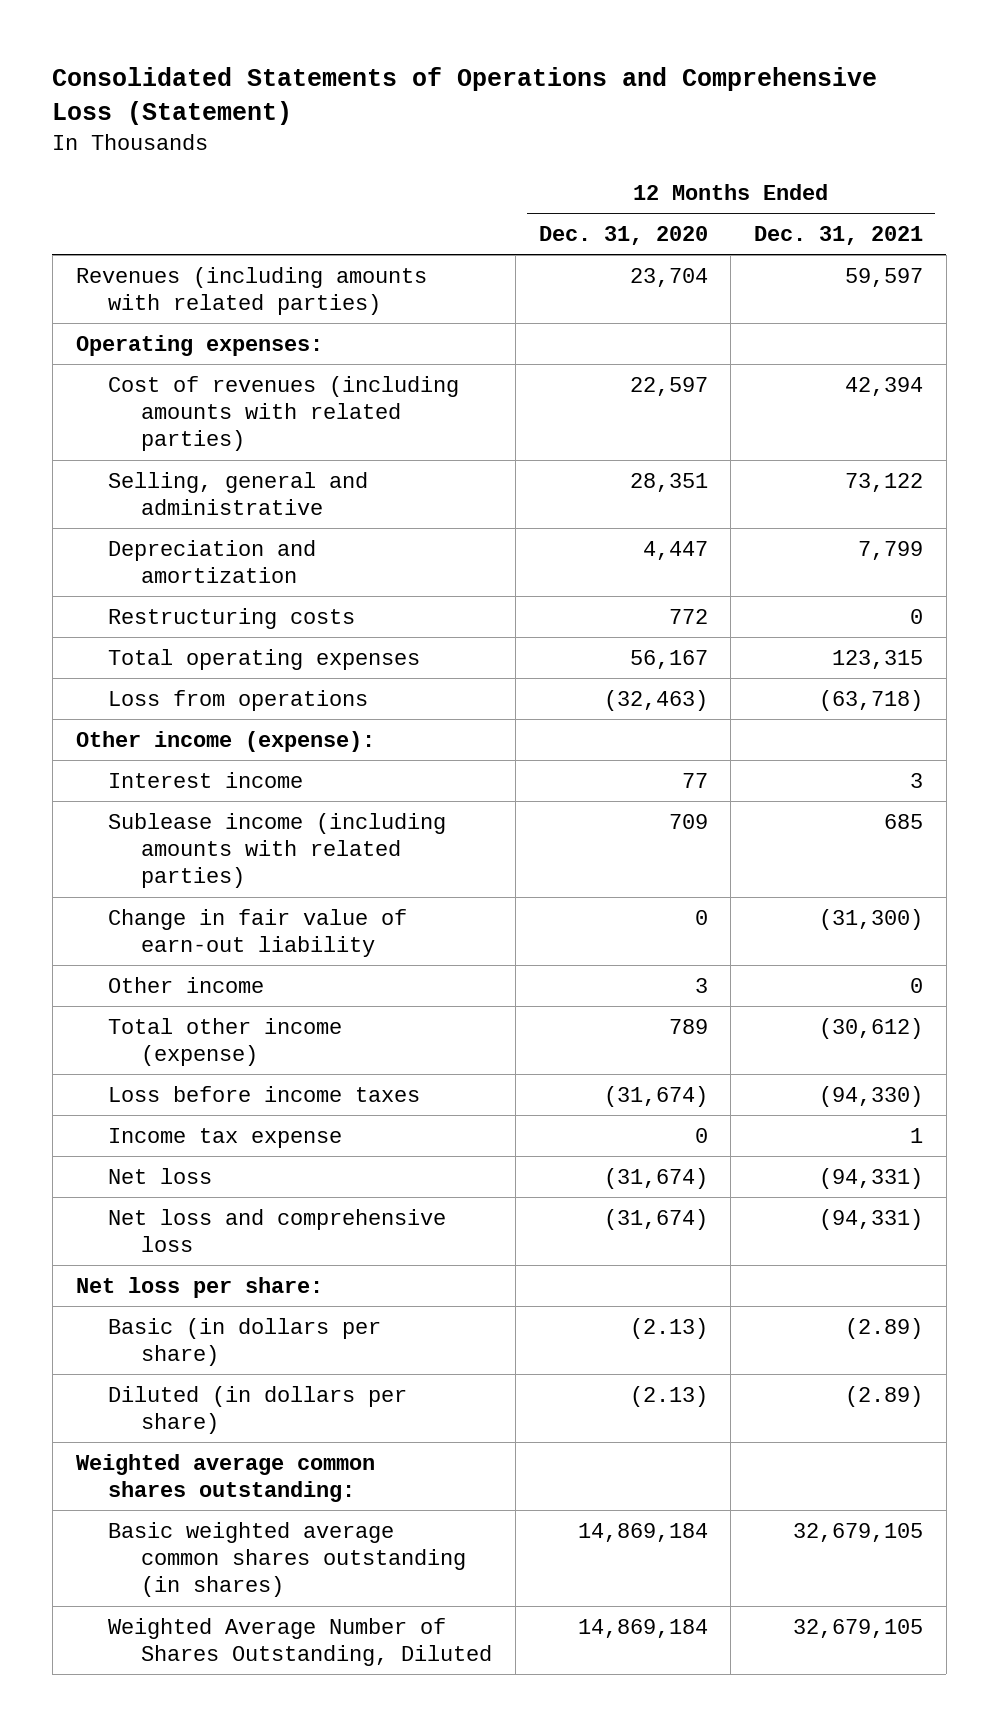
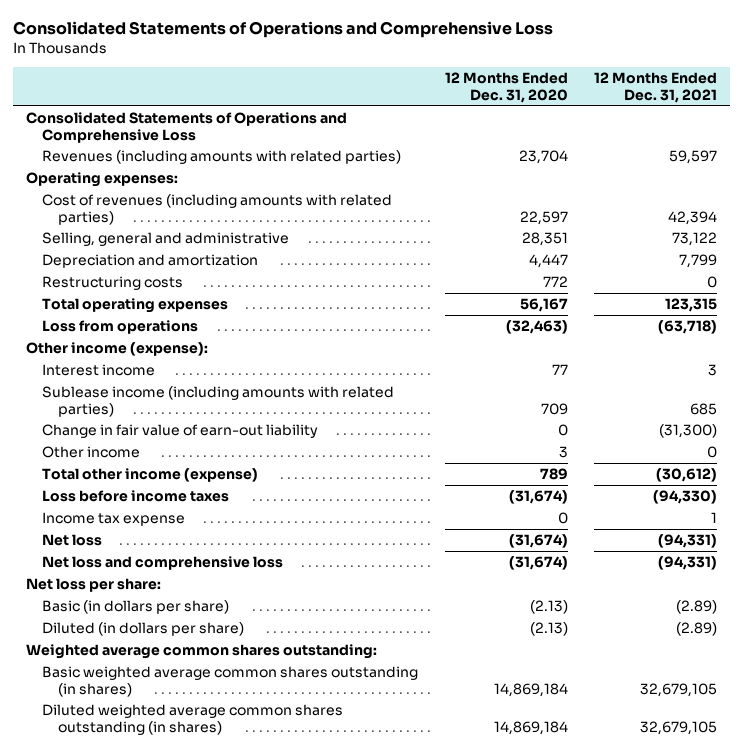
- Consolidated Statements of Operations and Comprehensive Loss (Statement)
+ Consolidated Statements of Operations and Comprehensive Loss
+ Consolidated Statements of Operations and Comprehensive Loss
- Weighted Average Number of Shares Outstanding, Diluted | 14,869,184 | 32,679,105
+ Diluted weighted average common shares outstanding (in shares) | 14,869,184 | 32,679,105

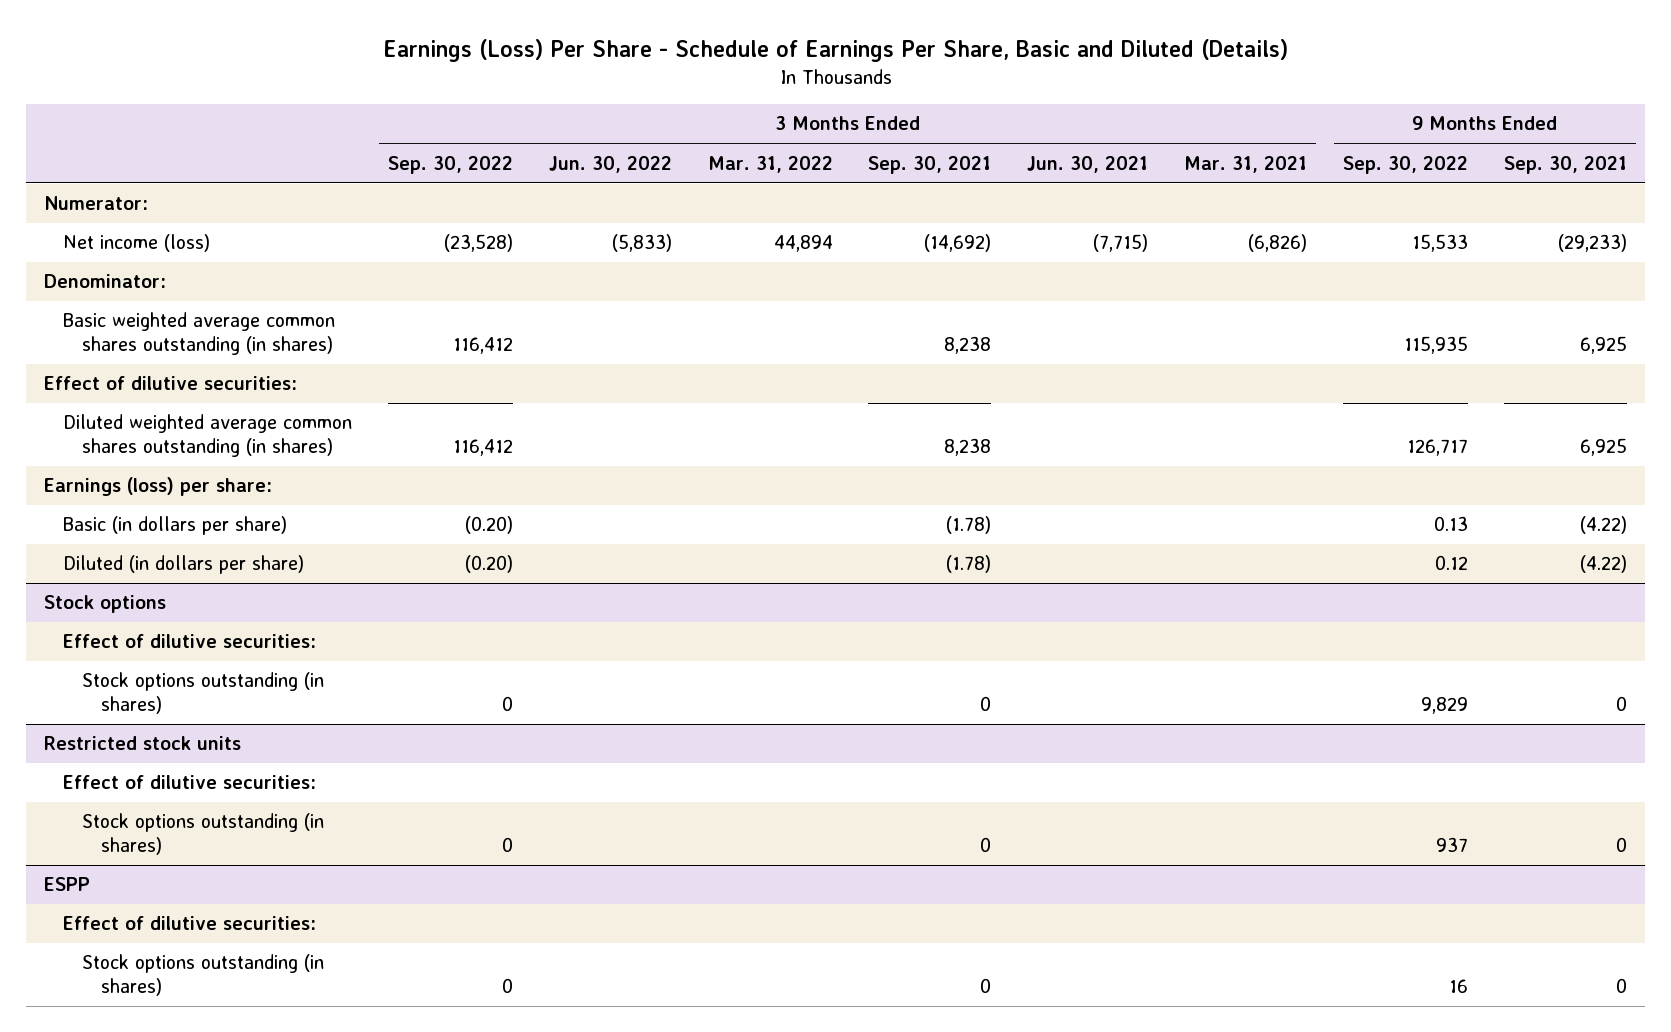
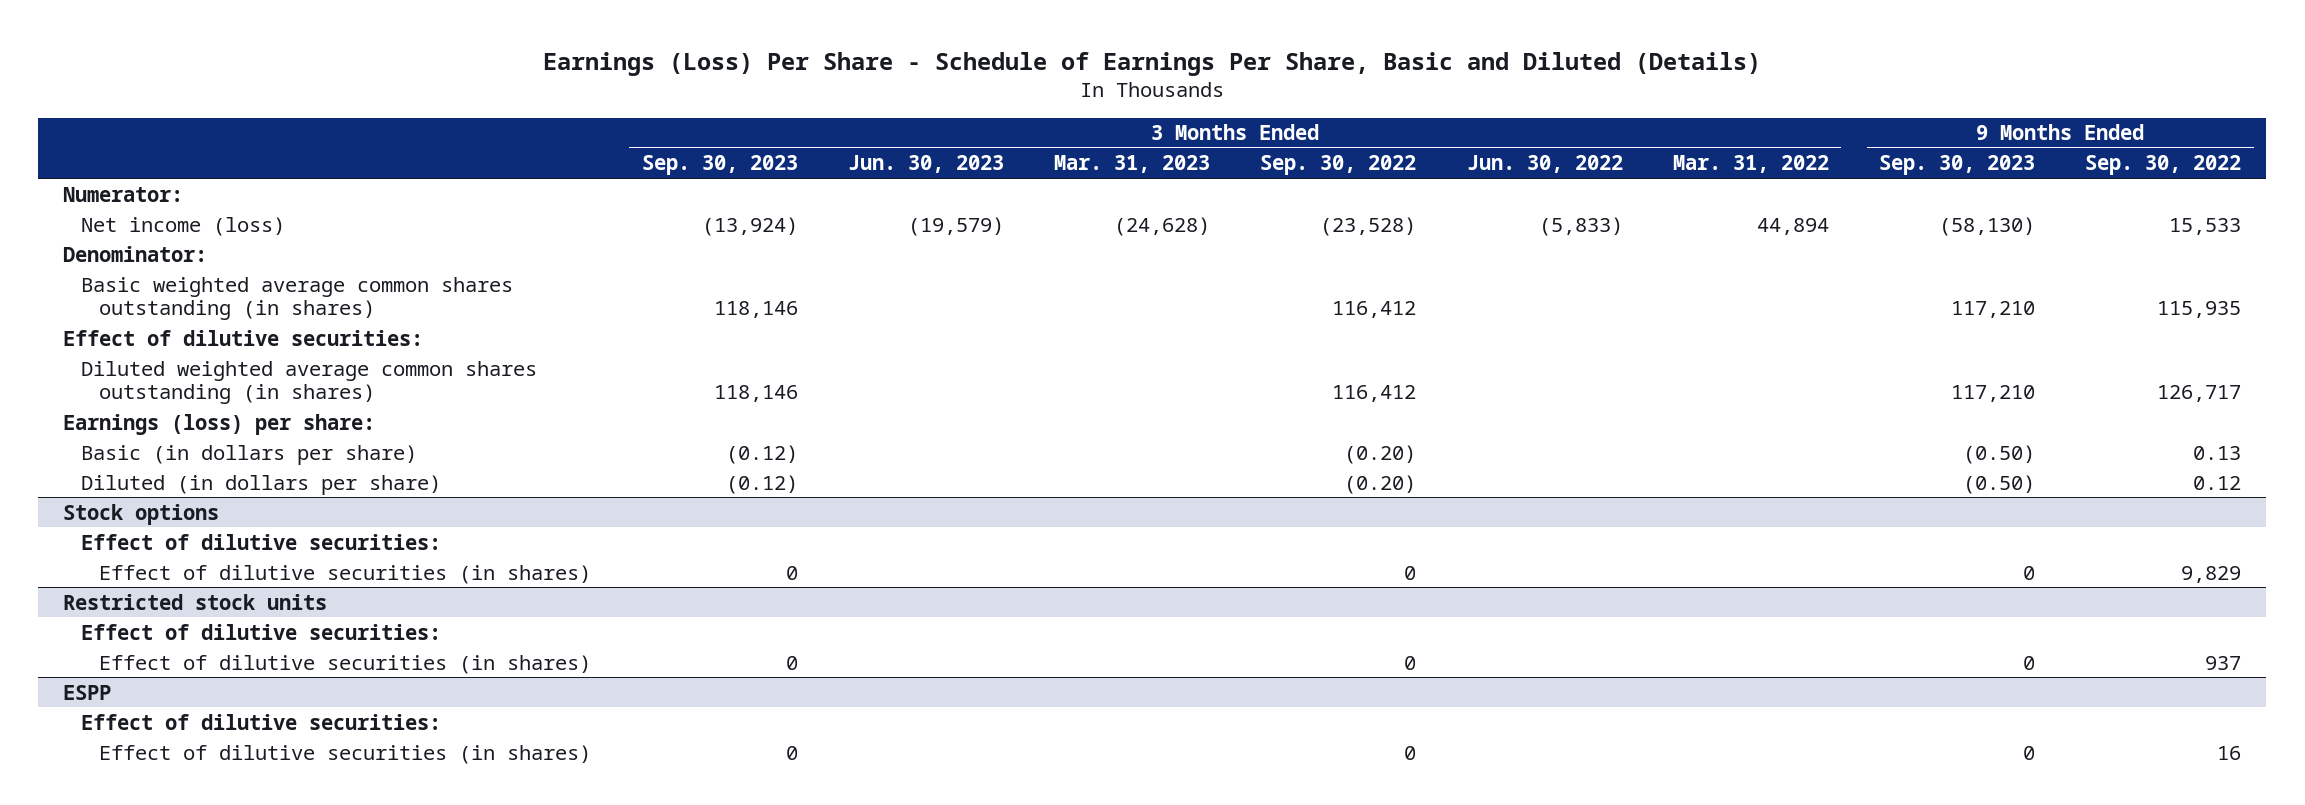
- | 3 Months Ended Sep. 30, 2022 | 3 Months Ended Jun. 30, 2022 | 3 Months Ended Mar. 31, 2022 | 3 Months Ended Sep. 30, 2021 | 3 Months Ended Jun. 30, 2021 | 3 Months Ended Mar. 31, 2021 | 9 Months Ended Sep. 30, 2022 | 9 Months Ended Sep. 30, 2021
+ | 3 Months Ended Sep. 30, 2023 | 3 Months Ended Jun. 30, 2023 | 3 Months Ended Mar. 31, 2023 | 3 Months Ended Sep. 30, 2022 | 3 Months Ended Jun. 30, 2022 | 3 Months Ended Mar. 31, 2022 | 9 Months Ended Sep. 30, 2023 | 9 Months Ended Sep. 30, 2022
@ Stock options
- Stock options outstanding (in shares) | 0 | | | 0 | | | 9,829 | 0
+ Effect of dilutive securities (in shares) | 0 | | | 0 | | | 0 | 9,829
@ Restricted stock units
- Stock options outstanding (in shares) | 0 | | | 0 | | | 937 | 0
+ Effect of dilutive securities (in shares) | 0 | | | 0 | | | 0 | 937
@ ESPP
- Stock options outstanding (in shares) | 0 | | | 0 | | | 16 | 0
+ Effect of dilutive securities (in shares) | 0 | | | 0 | | | 0 | 16

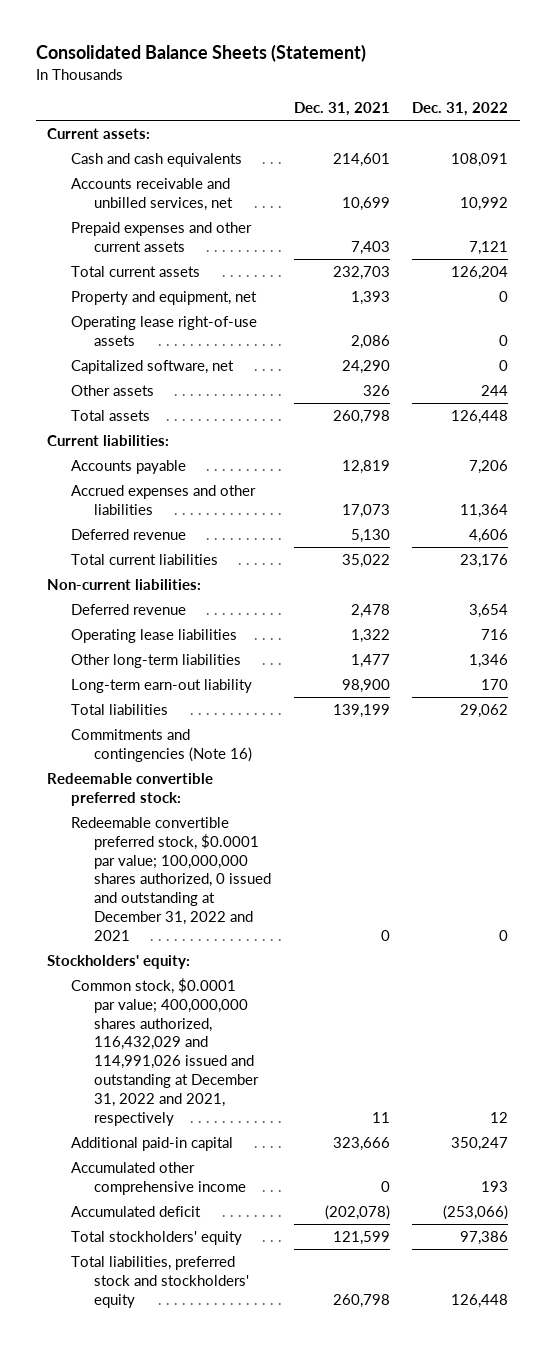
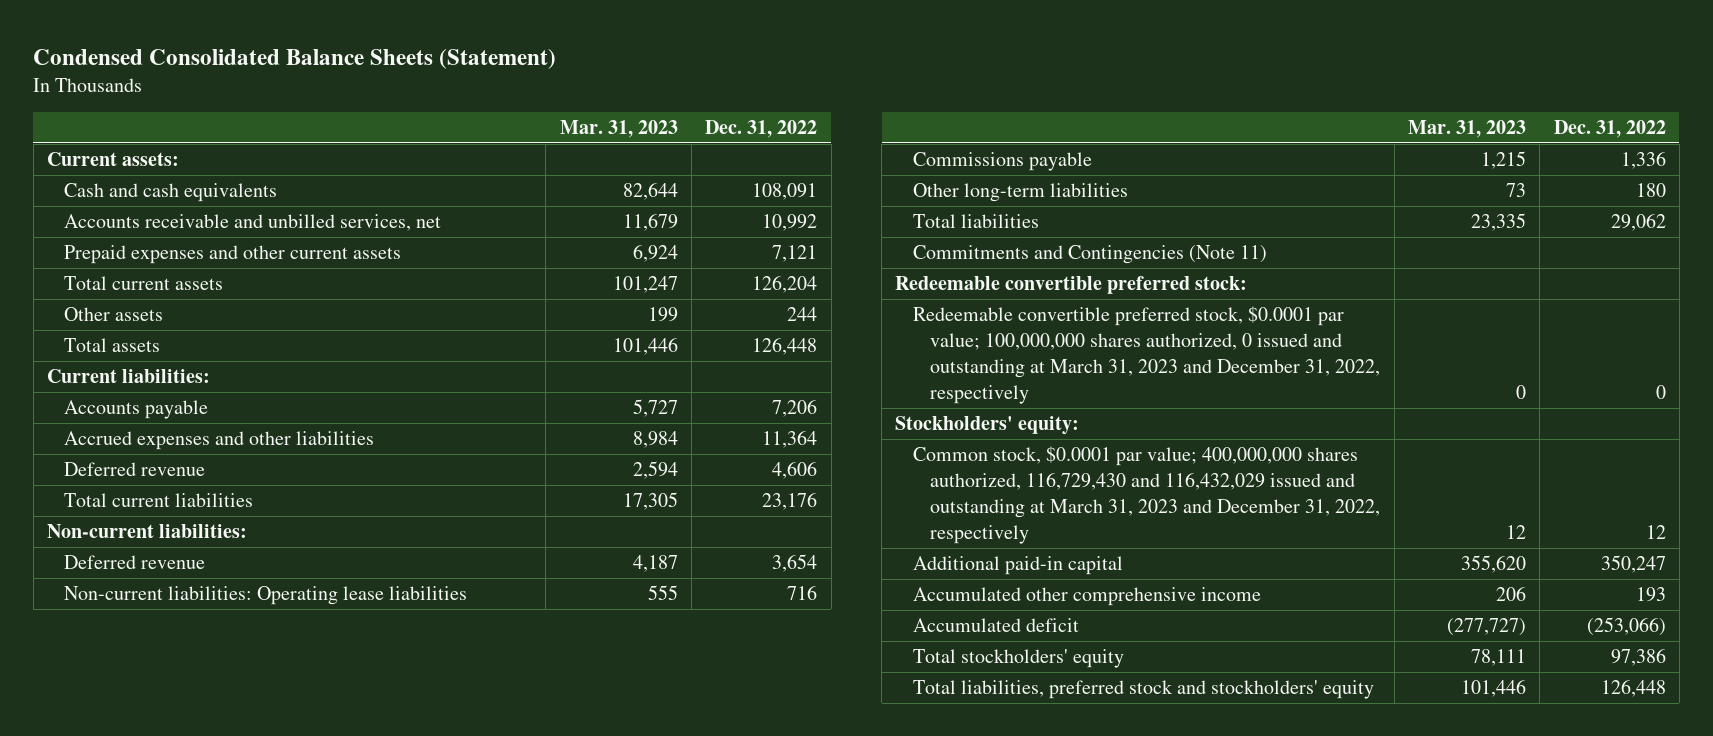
- Consolidated Balance Sheets (Statement)
+ Condensed Consolidated Balance Sheets (Statement)
- | Dec. 31, 2021 | Dec. 31, 2022
+ | Mar. 31, 2023 | Dec. 31, 2022
- Property and equipment, net | 1,393 | 0
- Operating lease right-of-use assets | 2,086 | 0
- Capitalized software, net | 24,290 | 0
- Operating lease liabilities | 1,322 | 716
- Other long-term liabilities | 1,477 | 1,346
- Long-term earn-out liability | 98,900 | 170
+ Non-current liabilities: Operating lease liabilities | 555 | 716
+ Commissions payable | 1,215 | 1,336
+ Other long-term liabilities | 73 | 180
- Commitments and contingencies (Note 16)
+ Commitments and Contingencies (Note 11)
- Redeemable convertible preferred stock, $0.0001 par value; 100,000,000 shares authorized, 0 issued and outstanding at December 31, 2022 and 2021 | 0 | 0
+ Redeemable convertible preferred stock, $0.0001 par value; 100,000,000 shares authorized, 0 issued and outstanding at March 31, 2023 and December 31, 2022, respectively | 0 | 0
- Common stock, $0.0001 par value; 400,000,000 shares authorized, 116,432,029 and 114,991,026 issued and outstanding at December 31, 2022 and 2021, respectively | 11 | 12
+ Common stock, $0.0001 par value; 400,000,000 shares authorized, 116,729,430 and 116,432,029 issued and outstanding at March 31, 2023 and December 31, 2022, respectively | 12 | 12

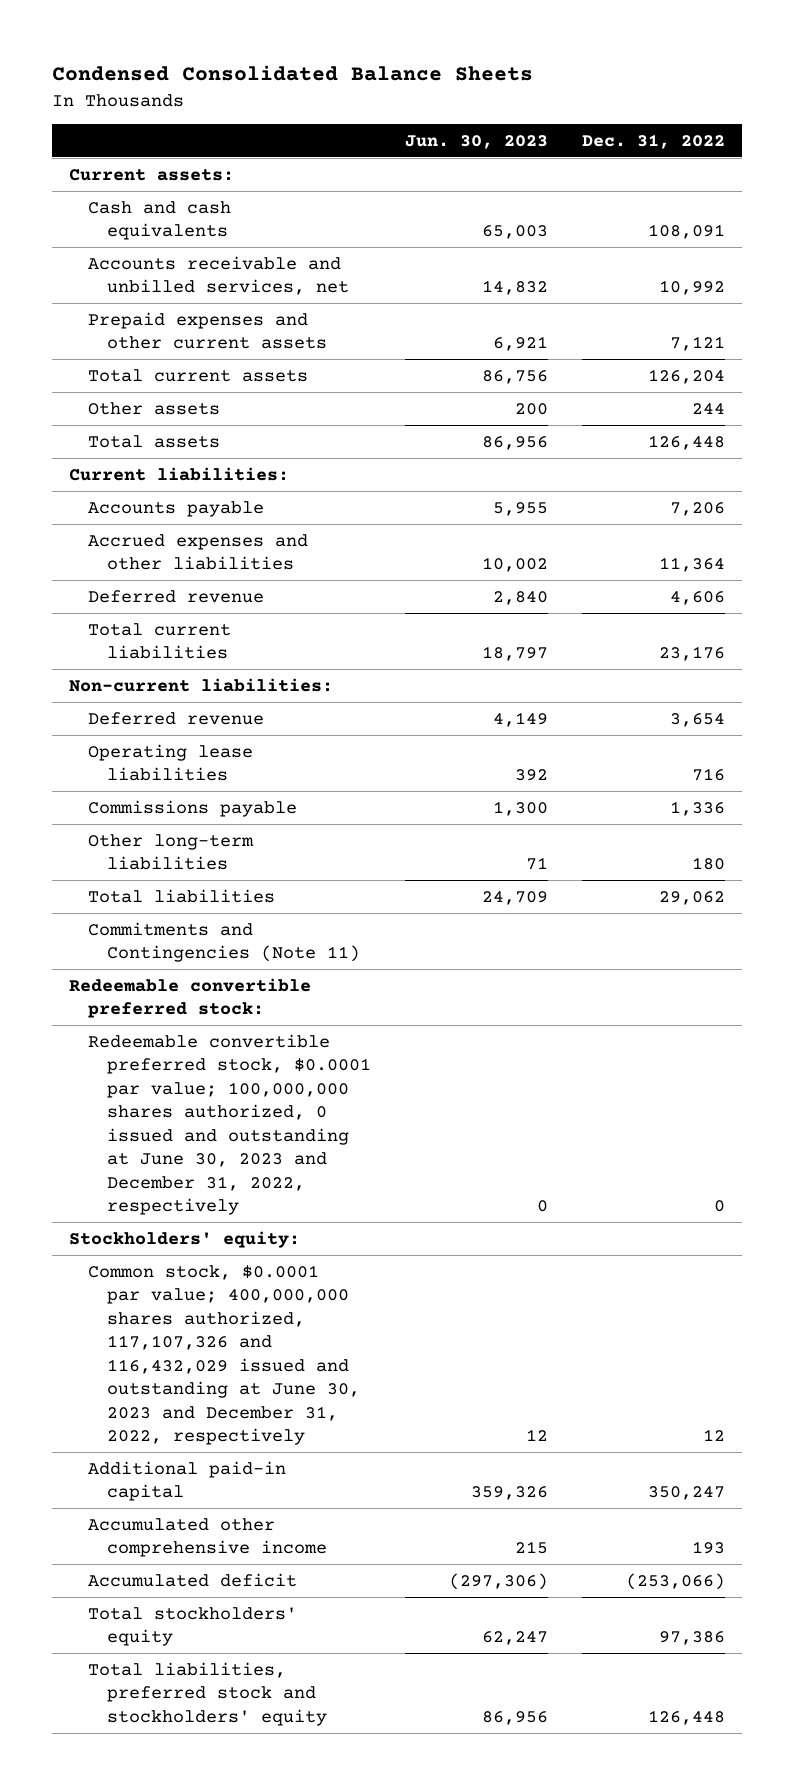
- Condensed Consolidated Balance Sheets (Statement)
+ Condensed Consolidated Balance Sheets
- | Mar. 31, 2023 | Dec. 31, 2022
+ | Jun. 30, 2023 | Dec. 31, 2022
- Non-current liabilities: Operating lease liabilities | 555 | 716
+ Operating lease liabilities | 392 | 716
- Redeemable convertible preferred stock, $0.0001 par value; 100,000,000 shares authorized, 0 issued and outstanding at March 31, 2023 and December 31, 2022, respectively | 0 | 0
+ Redeemable convertible preferred stock, $0.0001 par value; 100,000,000 shares authorized, 0 issued and outstanding at June 30, 2023 and December 31, 2022, respectively | 0 | 0
- Common stock, $0.0001 par value; 400,000,000 shares authorized, 116,729,430 and 116,432,029 issued and outstanding at March 31, 2023 and December 31, 2022, respectively | 12 | 12
+ Common stock, $0.0001 par value; 400,000,000 shares authorized, 117,107,326 and 116,432,029 issued and outstanding at June 30, 2023 and December 31, 2022, respectively | 12 | 12

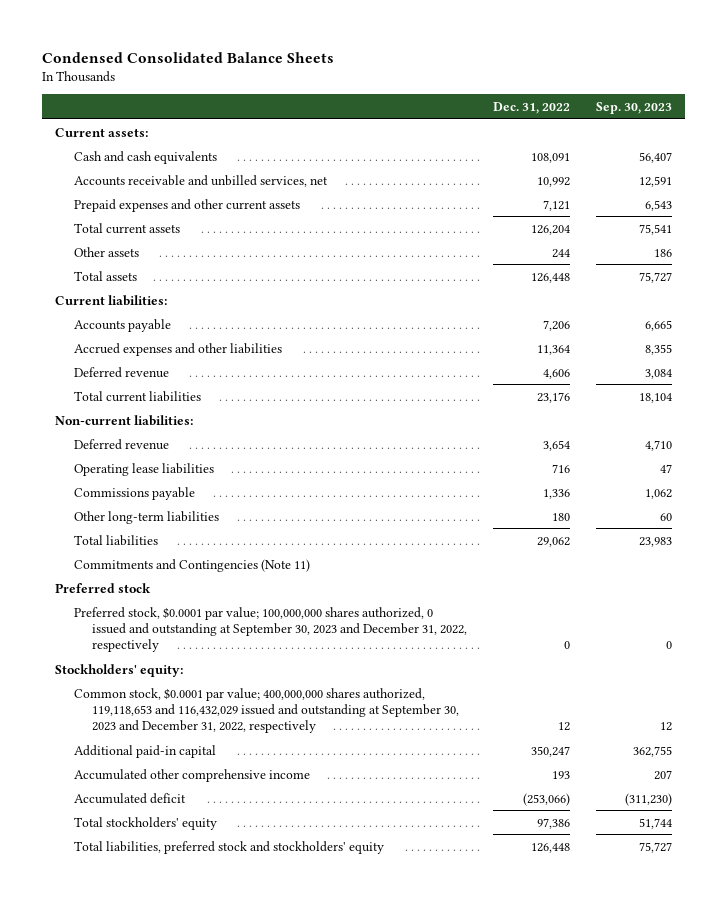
- | Jun. 30, 2023 | Dec. 31, 2022
+ | Dec. 31, 2022 | Sep. 30, 2023
- Redeemable convertible preferred stock:
- Redeemable convertible preferred stock, $0.0001 par value; 100,000,000 shares authorized, 0 issued and outstanding at June 30, 2023 and December 31, 2022, respectively | 0 | 0
+ Preferred stock
+ Preferred stock, $0.0001 par value; 100,000,000 shares authorized, 0 issued and outstanding at September 30, 2023 and December 31, 2022, respectively | 0 | 0
- Common stock, $0.0001 par value; 400,000,000 shares authorized, 117,107,326 and 116,432,029 issued and outstanding at June 30, 2023 and December 31, 2022, respectively | 12 | 12
+ Common stock, $0.0001 par value; 400,000,000 shares authorized, 119,118,653 and 116,432,029 issued and outstanding at September 30, 2023 and December 31, 2022, respectively | 12 | 12

